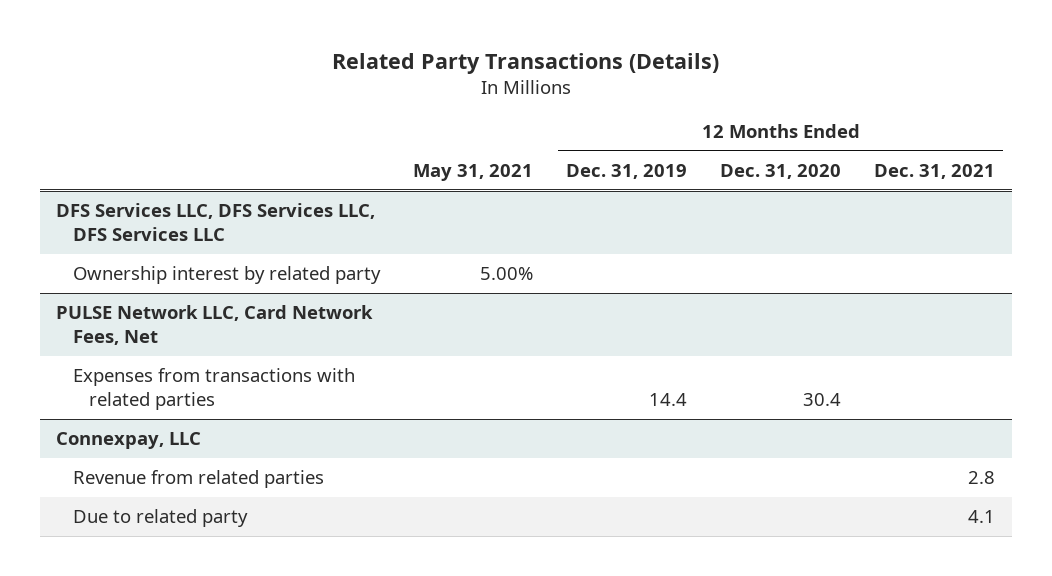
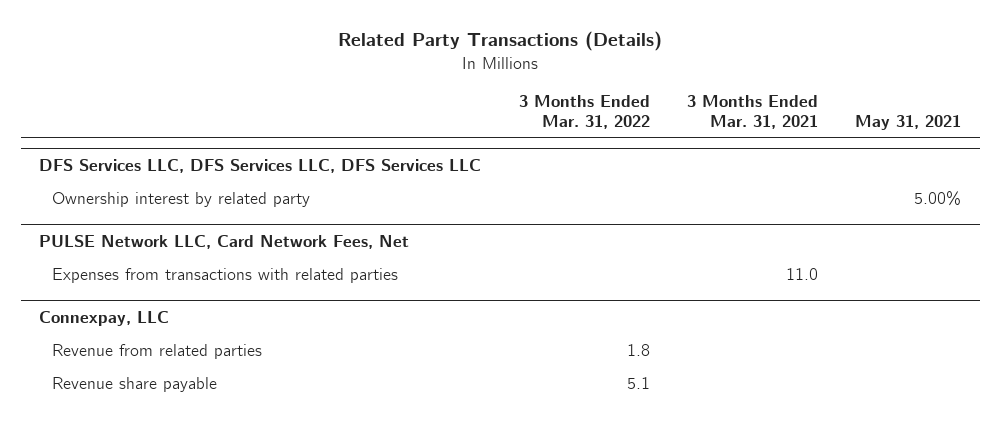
- | May 31, 2021 | 12 Months Ended Dec. 31, 2019 | 12 Months Ended Dec. 31, 2020 | 12 Months Ended Dec. 31, 2021
+ | 3 Months Ended Mar. 31, 2022 | 3 Months Ended Mar. 31, 2021 | May 31, 2021
@ Connexpay, LLC
- Due to related party | | | | 4.1
+ Revenue share payable | 5.1 | |

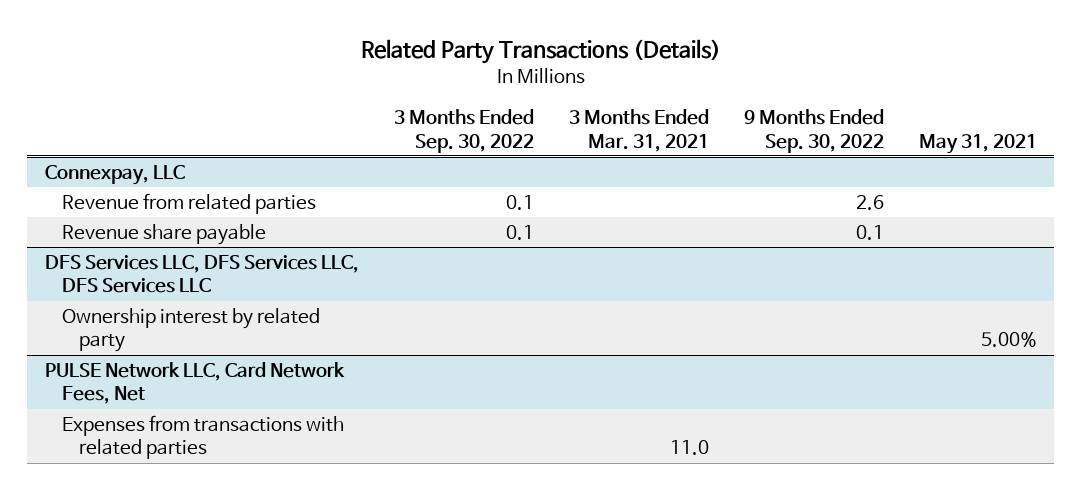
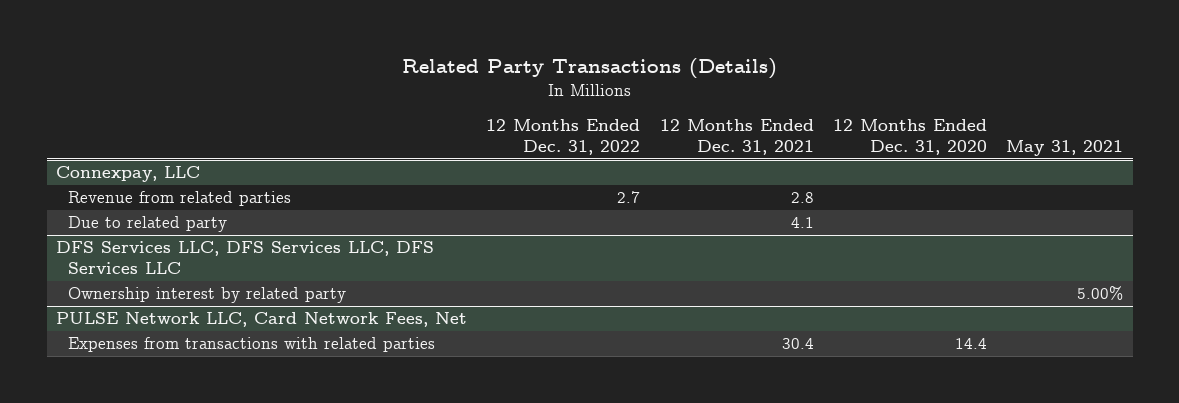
- | 3 Months Ended Sep. 30, 2022 | 3 Months Ended Mar. 31, 2021 | 9 Months Ended Sep. 30, 2022 | May 31, 2021
+ | 12 Months Ended Dec. 31, 2022 | 12 Months Ended Dec. 31, 2021 | 12 Months Ended Dec. 31, 2020 | May 31, 2021
@ Connexpay, LLC
- Revenue share payable | 0.1 | | 0.1 |
+ Due to related party | | 4.1 | |

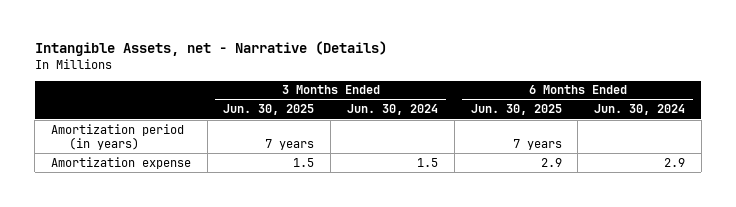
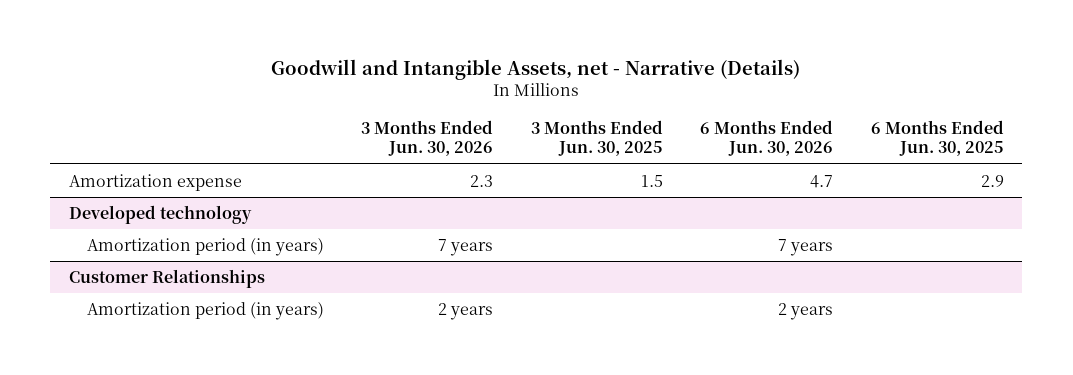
- Intangible Assets, net - Narrative (Details)
+ Goodwill and Intangible Assets, net - Narrative (Details)
- | 3 Months Ended Jun. 30, 2025 | 3 Months Ended Jun. 30, 2024 | 6 Months Ended Jun. 30, 2025 | 6 Months Ended Jun. 30, 2024
+ | 3 Months Ended Jun. 30, 2026 | 3 Months Ended Jun. 30, 2025 | 6 Months Ended Jun. 30, 2026 | 6 Months Ended Jun. 30, 2025
- Amortization period (in years) | 7 years | | 7 years |
+ Developed technology
+ Amortization period (in years) | 7 years | | 7 years |
+ Customer Relationships
+ Amortization period (in years) | 2 years | | 2 years |

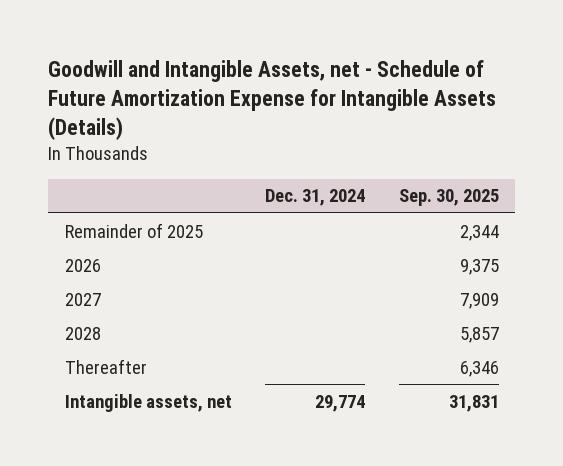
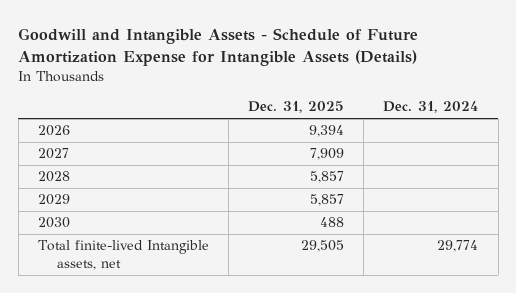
- Goodwill and Intangible Assets, net - Schedule of Future Amortization Expense for Intangible Assets (Details)
+ Goodwill and Intangible Assets - Schedule of Future Amortization Expense for Intangible Assets (Details)
- | Dec. 31, 2024 | Sep. 30, 2025
+ | Dec. 31, 2025 | Dec. 31, 2024
- Remainder of 2025 | | 2,344
- Thereafter | | 6,346
- Intangible assets, net | 29,774 | 31,831
+ 2029 | 5,857 |
+ 2030 | 488 |
+ Total finite-lived Intangible assets, net | 29,505 | 29,774

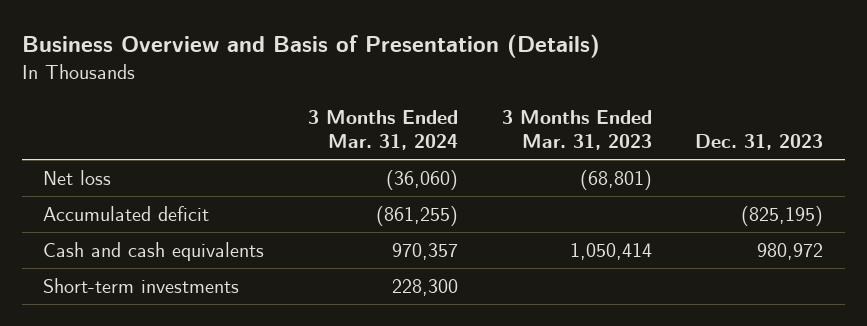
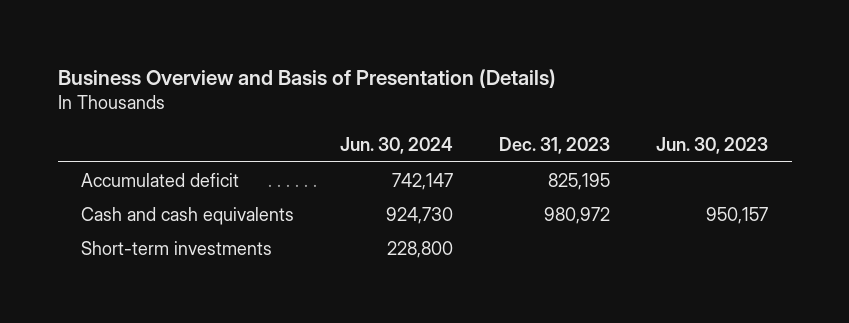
- | 3 Months Ended Mar. 31, 2024 | 3 Months Ended Mar. 31, 2023 | Dec. 31, 2023
+ | Jun. 30, 2024 | Dec. 31, 2023 | Jun. 30, 2023
- Net loss | (36,060) | (68,801) |
- Accumulated deficit | (861,255) | | (825,195)
+ Accumulated deficit | 742,147 | 825,195 |

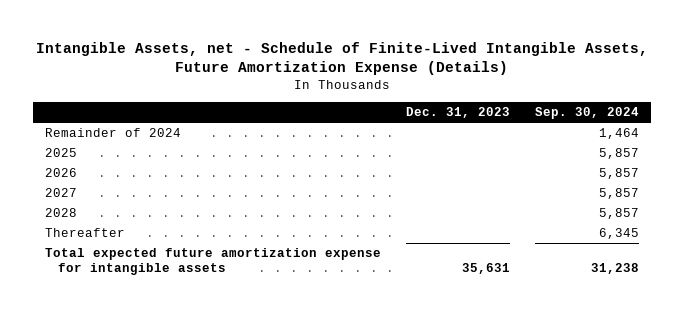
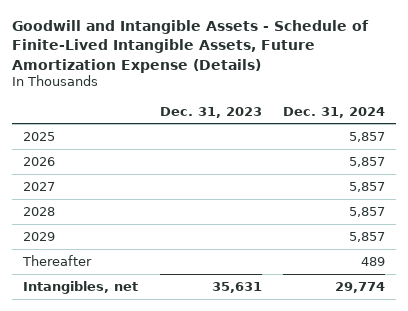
- Intangible Assets, net - Schedule of Finite-Lived Intangible Assets, Future Amortization Expense (Details)
+ Goodwill and Intangible Assets - Schedule of Finite-Lived Intangible Assets, Future Amortization Expense (Details)
- | Dec. 31, 2023 | Sep. 30, 2024
+ | Dec. 31, 2023 | Dec. 31, 2024
- Remainder of 2024 | | 1,464
+ 2029 | | 5,857
- Total expected future amortization expense for intangible assets | 35,631 | 31,238
+ Intangibles, net | 35,631 | 29,774

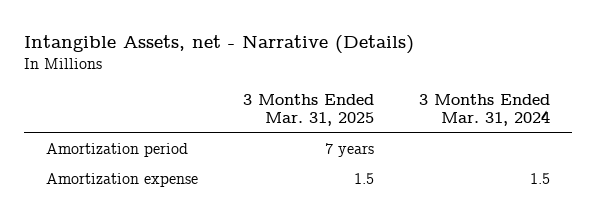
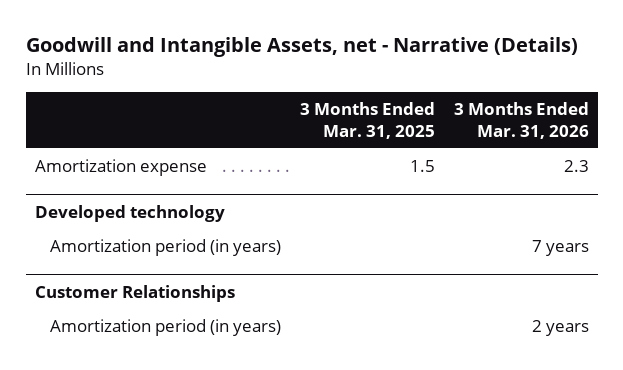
- Intangible Assets, net - Narrative (Details)
+ Goodwill and Intangible Assets, net - Narrative (Details)
- | 3 Months Ended Mar. 31, 2025 | 3 Months Ended Mar. 31, 2024
+ | 3 Months Ended Mar. 31, 2025 | 3 Months Ended Mar. 31, 2026
- Amortization period | 7 years |
+ Developed technology
+ Amortization period (in years) | | 7 years
+ Customer Relationships
+ Amortization period (in years) | | 2 years

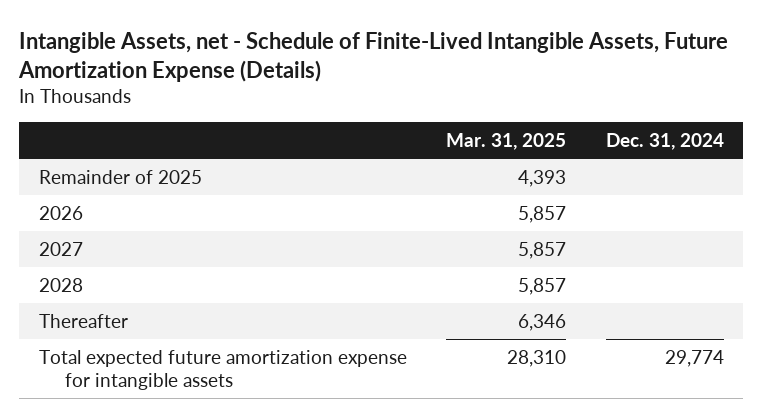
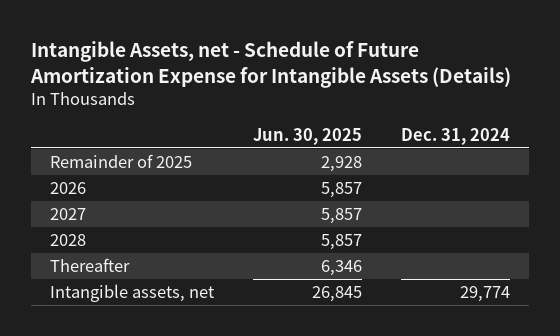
- Intangible Assets, net - Schedule of Finite-Lived Intangible Assets, Future Amortization Expense (Details)
+ Intangible Assets, net - Schedule of Future Amortization Expense for Intangible Assets (Details)
- | Mar. 31, 2025 | Dec. 31, 2024
+ | Jun. 30, 2025 | Dec. 31, 2024
- Total expected future amortization expense for intangible assets | 28,310 | 29,774
+ Intangible assets, net | 26,845 | 29,774

